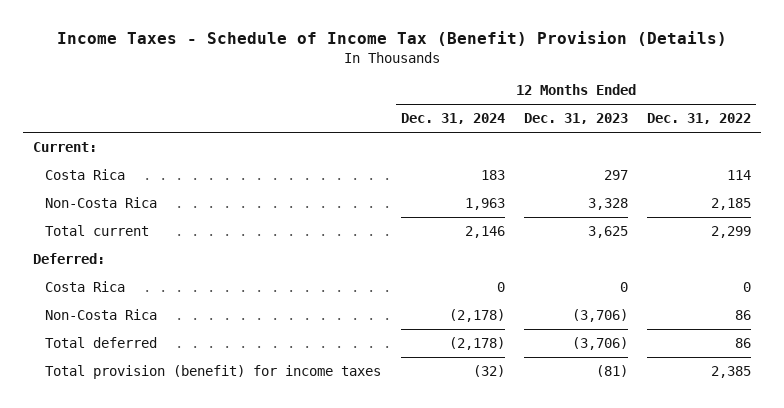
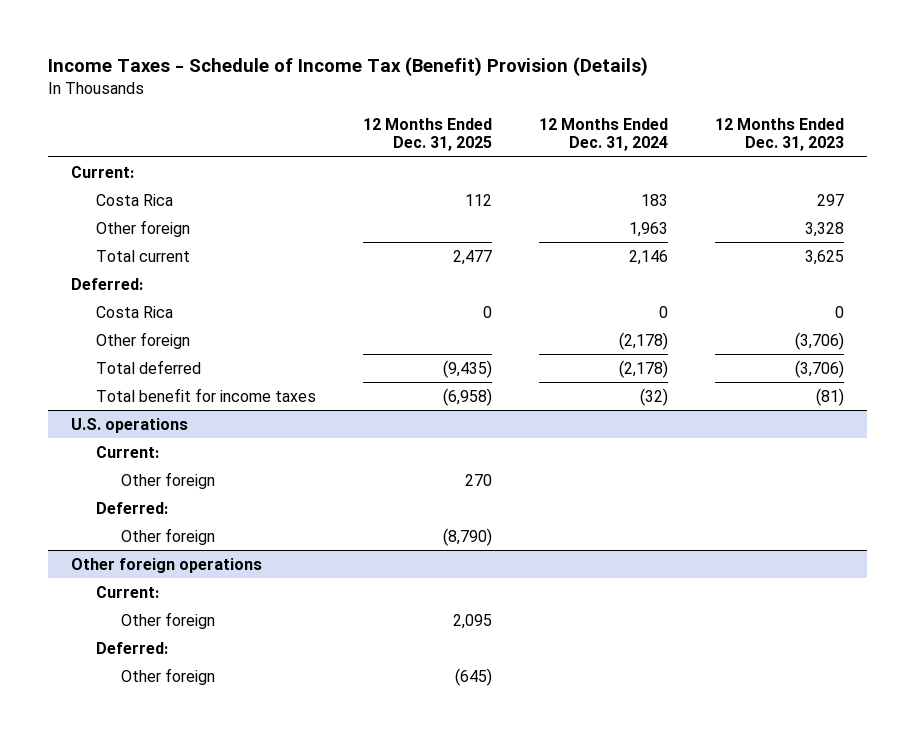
- | 12 Months Ended Dec. 31, 2024 | 12 Months Ended Dec. 31, 2023 | 12 Months Ended Dec. 31, 2022
+ | 12 Months Ended Dec. 31, 2025 | 12 Months Ended Dec. 31, 2024 | 12 Months Ended Dec. 31, 2023
- Non-Costa Rica | 1,963 | 3,328 | 2,185
+ Other foreign | | 1,963 | 3,328
- Non-Costa Rica | (2,178) | (3,706) | 86
+ Other foreign | | (2,178) | (3,706)
- Total provision (benefit) for income taxes | (32) | (81) | 2,385
+ Total benefit for income taxes | (6,958) | (32) | (81)
+ U.S. operations
+ Current:
+ Other foreign | 270 | |
+ Deferred:
+ Other foreign | (8,790) | |
+ Other foreign operations
+ Current:
+ Other foreign | 2,095 | |
+ Deferred:
+ Other foreign | (645) | |

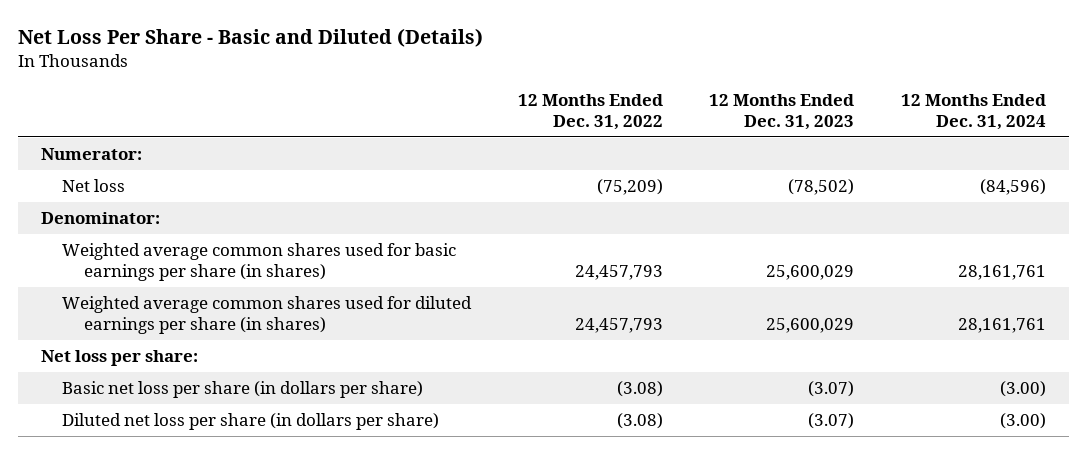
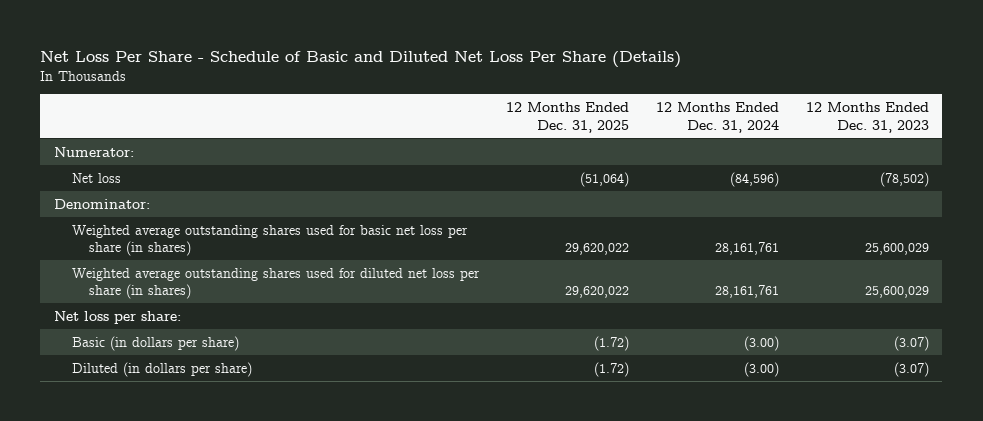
- Net Loss Per Share - Basic and Diluted (Details)
+ Net Loss Per Share - Schedule of Basic and Diluted Net Loss Per Share (Details)
- | 12 Months Ended Dec. 31, 2022 | 12 Months Ended Dec. 31, 2023 | 12 Months Ended Dec. 31, 2024
+ | 12 Months Ended Dec. 31, 2025 | 12 Months Ended Dec. 31, 2024 | 12 Months Ended Dec. 31, 2023
- Weighted average common shares used for basic earnings per share (in shares) | 24,457,793 | 25,600,029 | 28,161,761
- Weighted average common shares used for diluted earnings per share (in shares) | 24,457,793 | 25,600,029 | 28,161,761
+ Weighted average outstanding shares used for basic net loss per share (in shares) | 29,620,022 | 28,161,761 | 25,600,029
+ Weighted average outstanding shares used for diluted net loss per share (in shares) | 29,620,022 | 28,161,761 | 25,600,029
- Basic net loss per share (in dollars per share) | (3.08) | (3.07) | (3.00)
- Diluted net loss per share (in dollars per share) | (3.08) | (3.07) | (3.00)
+ Basic (in dollars per share) | (1.72) | (3.00) | (3.07)
+ Diluted (in dollars per share) | (1.72) | (3.00) | (3.07)

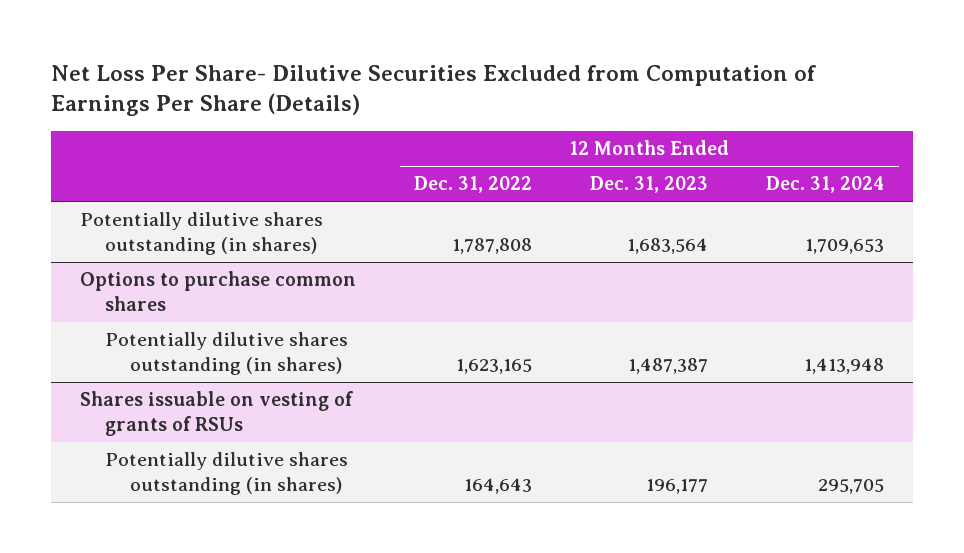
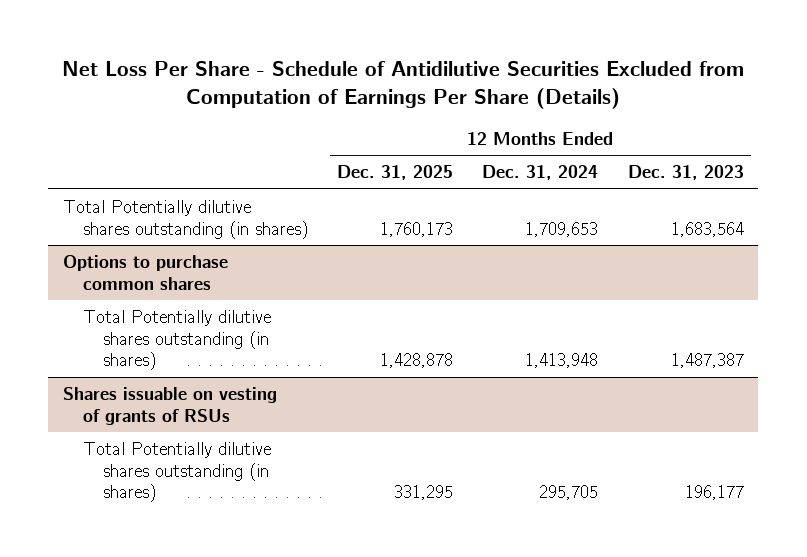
- Net Loss Per Share- Dilutive Securities Excluded from Computation of Earnings Per Share (Details)
+ Net Loss Per Share - Schedule of Antidilutive Securities Excluded from Computation of Earnings Per Share (Details)
- | 12 Months Ended Dec. 31, 2022 | 12 Months Ended Dec. 31, 2023 | 12 Months Ended Dec. 31, 2024
+ | 12 Months Ended Dec. 31, 2025 | 12 Months Ended Dec. 31, 2024 | 12 Months Ended Dec. 31, 2023
- Potentially dilutive shares outstanding (in shares) | 1,787,808 | 1,683,564 | 1,709,653
+ Total Potentially dilutive shares outstanding (in shares) | 1,760,173 | 1,709,653 | 1,683,564
@ Options to purchase common shares
- Potentially dilutive shares outstanding (in shares) | 1,623,165 | 1,487,387 | 1,413,948
+ Total Potentially dilutive shares outstanding (in shares) | 1,428,878 | 1,413,948 | 1,487,387
@ Shares issuable on vesting of grants of RSUs
- Potentially dilutive shares outstanding (in shares) | 164,643 | 196,177 | 295,705
+ Total Potentially dilutive shares outstanding (in shares) | 331,295 | 295,705 | 196,177

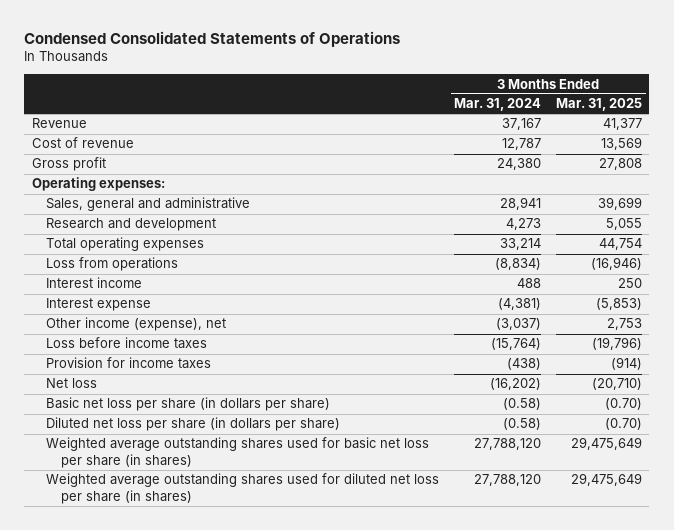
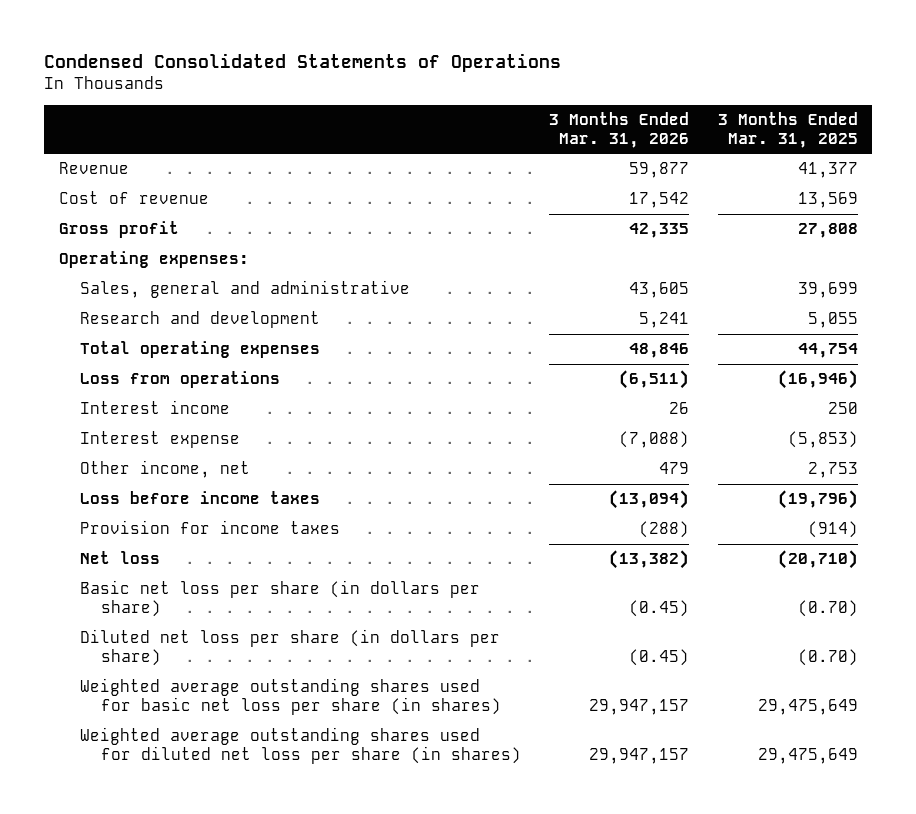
- | 3 Months Ended Mar. 31, 2024 | 3 Months Ended Mar. 31, 2025
+ | 3 Months Ended Mar. 31, 2026 | 3 Months Ended Mar. 31, 2025
- Other income (expense), net | (3,037) | 2,753
+ Other income, net | 479 | 2,753

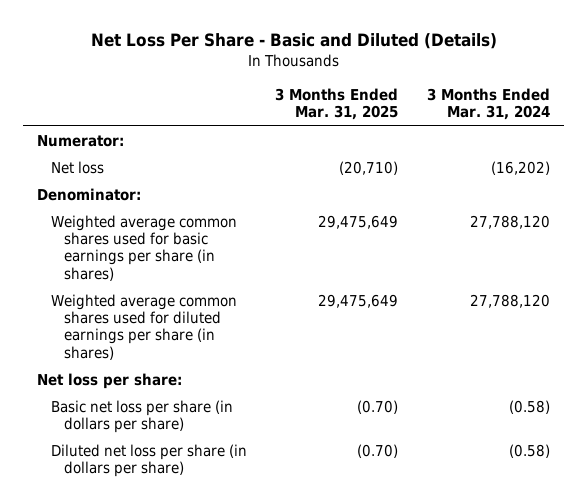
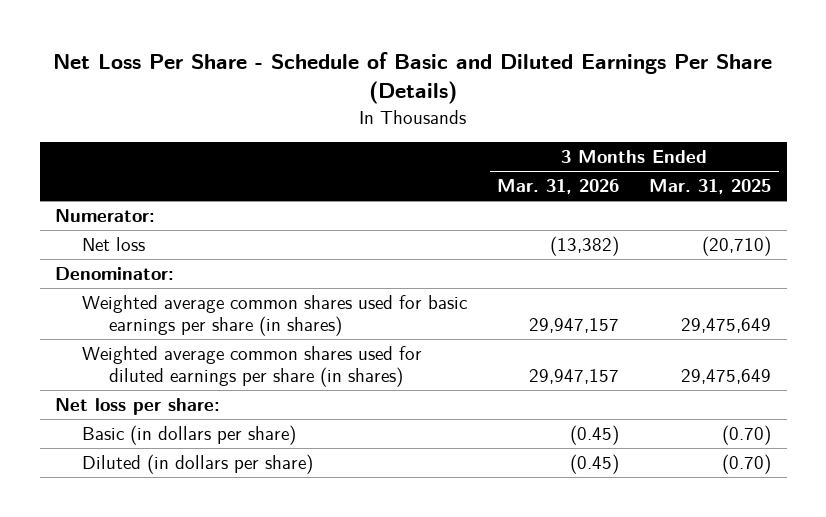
- Net Loss Per Share - Basic and Diluted (Details)
+ Net Loss Per Share - Schedule of Basic and Diluted Earnings Per Share (Details)
- | 3 Months Ended Mar. 31, 2025 | 3 Months Ended Mar. 31, 2024
+ | 3 Months Ended Mar. 31, 2026 | 3 Months Ended Mar. 31, 2025
- Basic net loss per share (in dollars per share) | (0.70) | (0.58)
- Diluted net loss per share (in dollars per share) | (0.70) | (0.58)
+ Basic (in dollars per share) | (0.45) | (0.70)
+ Diluted (in dollars per share) | (0.45) | (0.70)

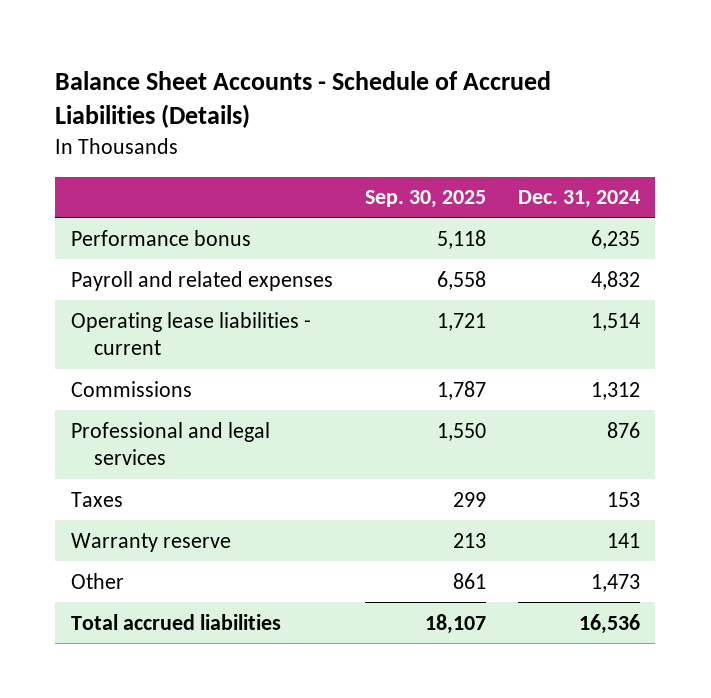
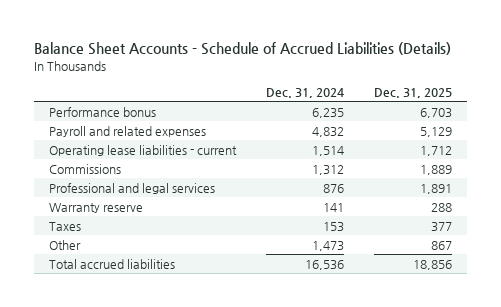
- | Sep. 30, 2025 | Dec. 31, 2024
+ | Dec. 31, 2024 | Dec. 31, 2025
moved down: Taxes | 153 | 377

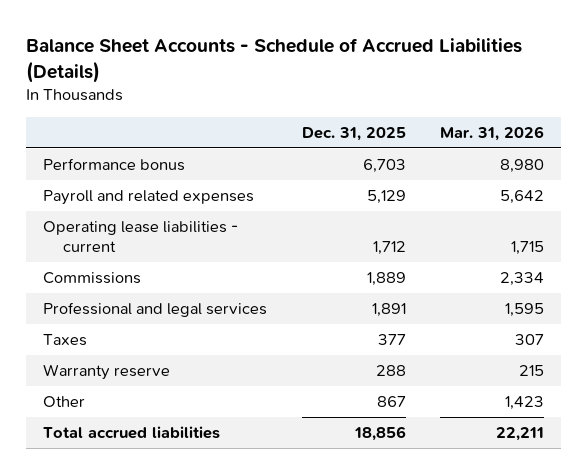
- | Dec. 31, 2024 | Dec. 31, 2025
+ | Dec. 31, 2025 | Mar. 31, 2026
moved down: Warranty reserve | 288 | 215

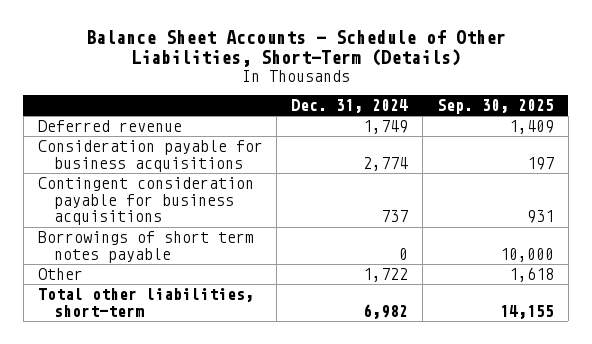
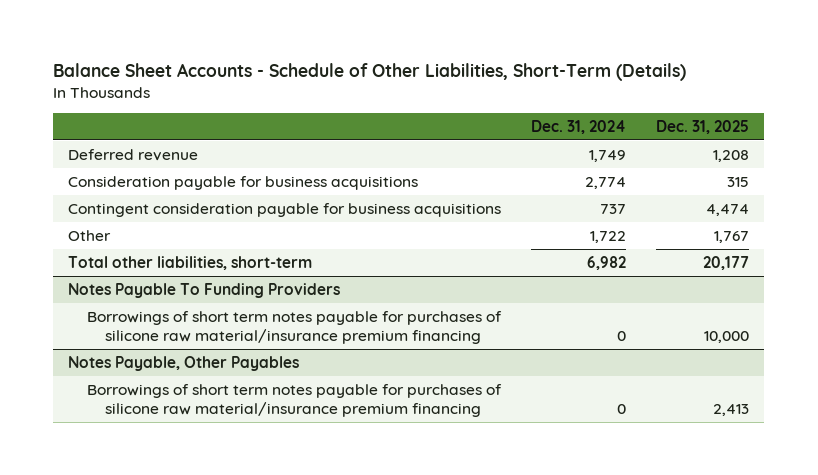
- | Dec. 31, 2024 | Sep. 30, 2025
+ | Dec. 31, 2024 | Dec. 31, 2025
- Borrowings of short term notes payable | 0 | 10,000
+ Notes Payable To Funding Providers
+ Borrowings of short term notes payable for purchases of silicone raw material/insurance premium financing | 0 | 10,000
+ Notes Payable, Other Payables
+ Borrowings of short term notes payable for purchases of silicone raw material/insurance premium financing | 0 | 2,413

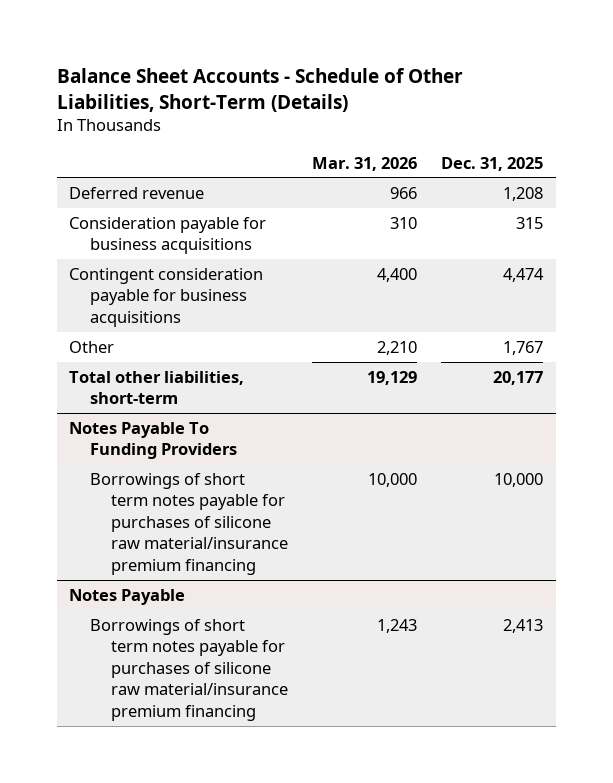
- | Dec. 31, 2024 | Dec. 31, 2025
+ | Mar. 31, 2026 | Dec. 31, 2025
- Notes Payable, Other Payables
+ Notes Payable

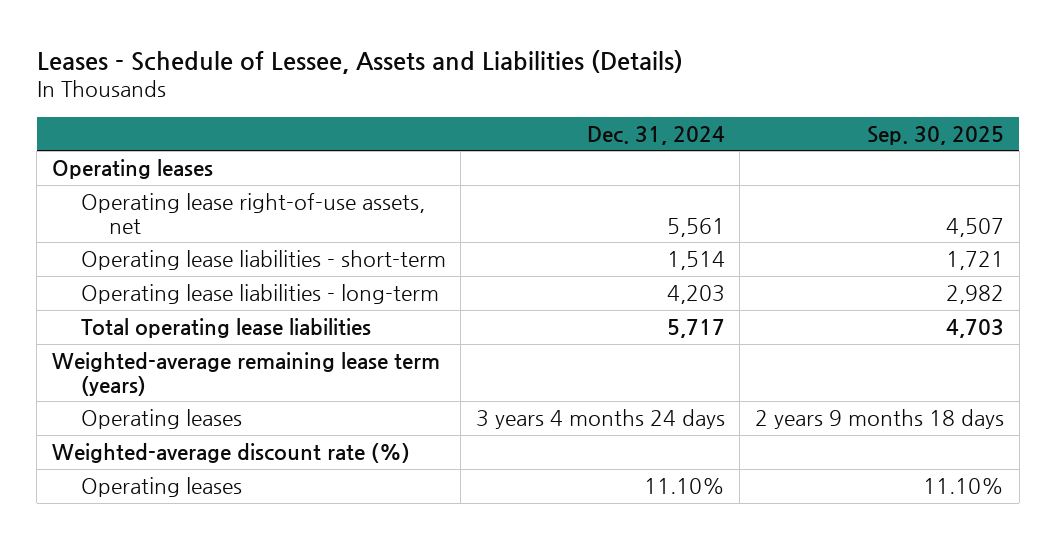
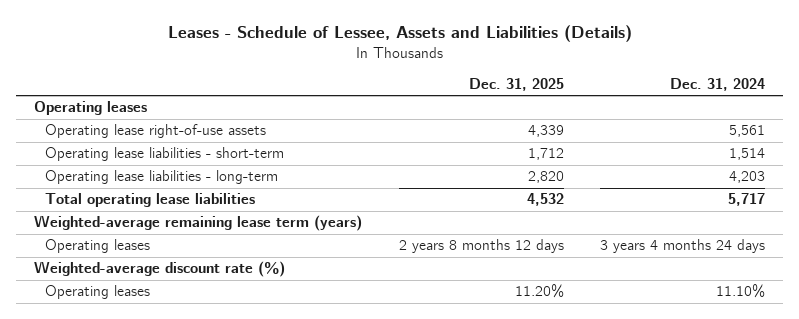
- | Dec. 31, 2024 | Sep. 30, 2025
+ | Dec. 31, 2025 | Dec. 31, 2024
- Operating lease right-of-use assets, net | 5,561 | 4,507
+ Operating lease right-of-use assets | 4,339 | 5,561

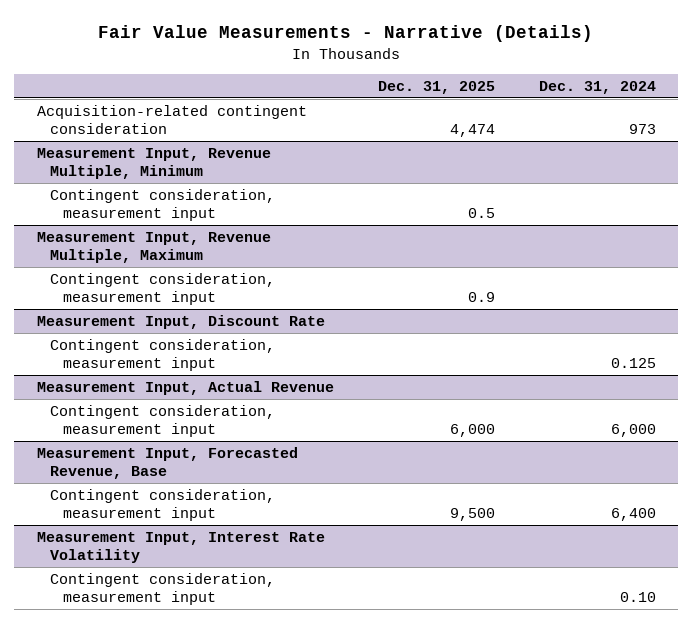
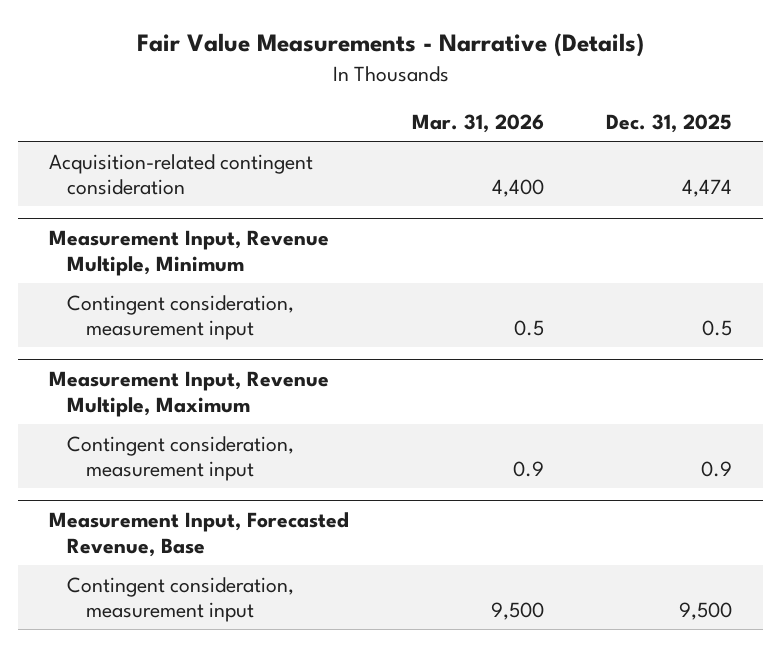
- | Dec. 31, 2025 | Dec. 31, 2024
+ | Mar. 31, 2026 | Dec. 31, 2025
- Measurement Input, Discount Rate
- Contingent consideration, measurement input | | 0.125
- Measurement Input, Actual Revenue
- Contingent consideration, measurement input | 6,000 | 6,000
- Measurement Input, Interest Rate Volatility
- Contingent consideration, measurement input | | 0.10

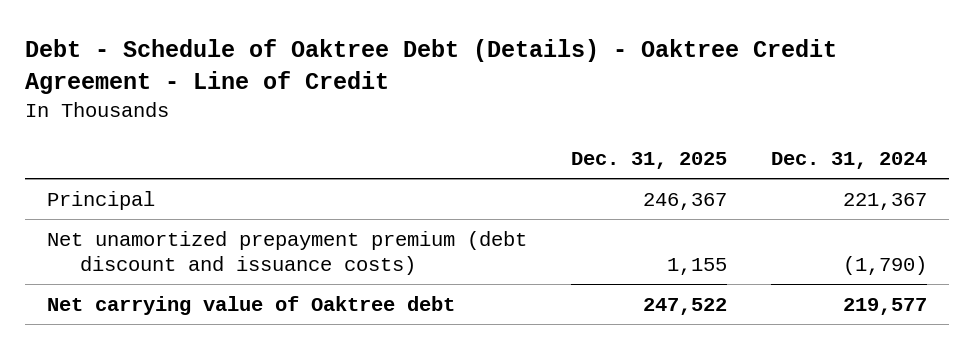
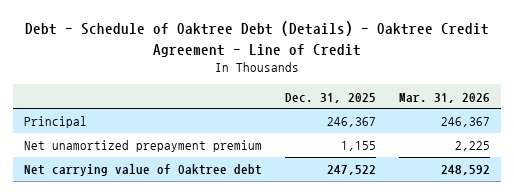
- | Dec. 31, 2025 | Dec. 31, 2024
+ | Dec. 31, 2025 | Mar. 31, 2026
- Net unamortized prepayment premium (debt discount and issuance costs) | 1,155 | (1,790)
+ Net unamortized prepayment premium | 1,155 | 2,225

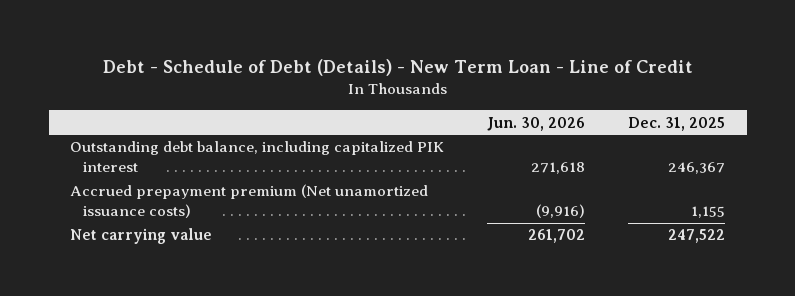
- Debt - Schedule of Oaktree Debt (Details) - Oaktree Credit Agreement - Line of Credit
+ Debt - Schedule of Debt (Details) - New Term Loan - Line of Credit
- | Dec. 31, 2025 | Mar. 31, 2026
+ | Jun. 30, 2026 | Dec. 31, 2025
- Principal | 246,367 | 246,367
- Net unamortized prepayment premium | 1,155 | 2,225
- Net carrying value of Oaktree debt | 247,522 | 248,592
+ Outstanding debt balance, including capitalized PIK interest | 271,618 | 246,367
+ Accrued prepayment premium (Net unamortized issuance costs) | (9,916) | 1,155
+ Net carrying value | 261,702 | 247,522

